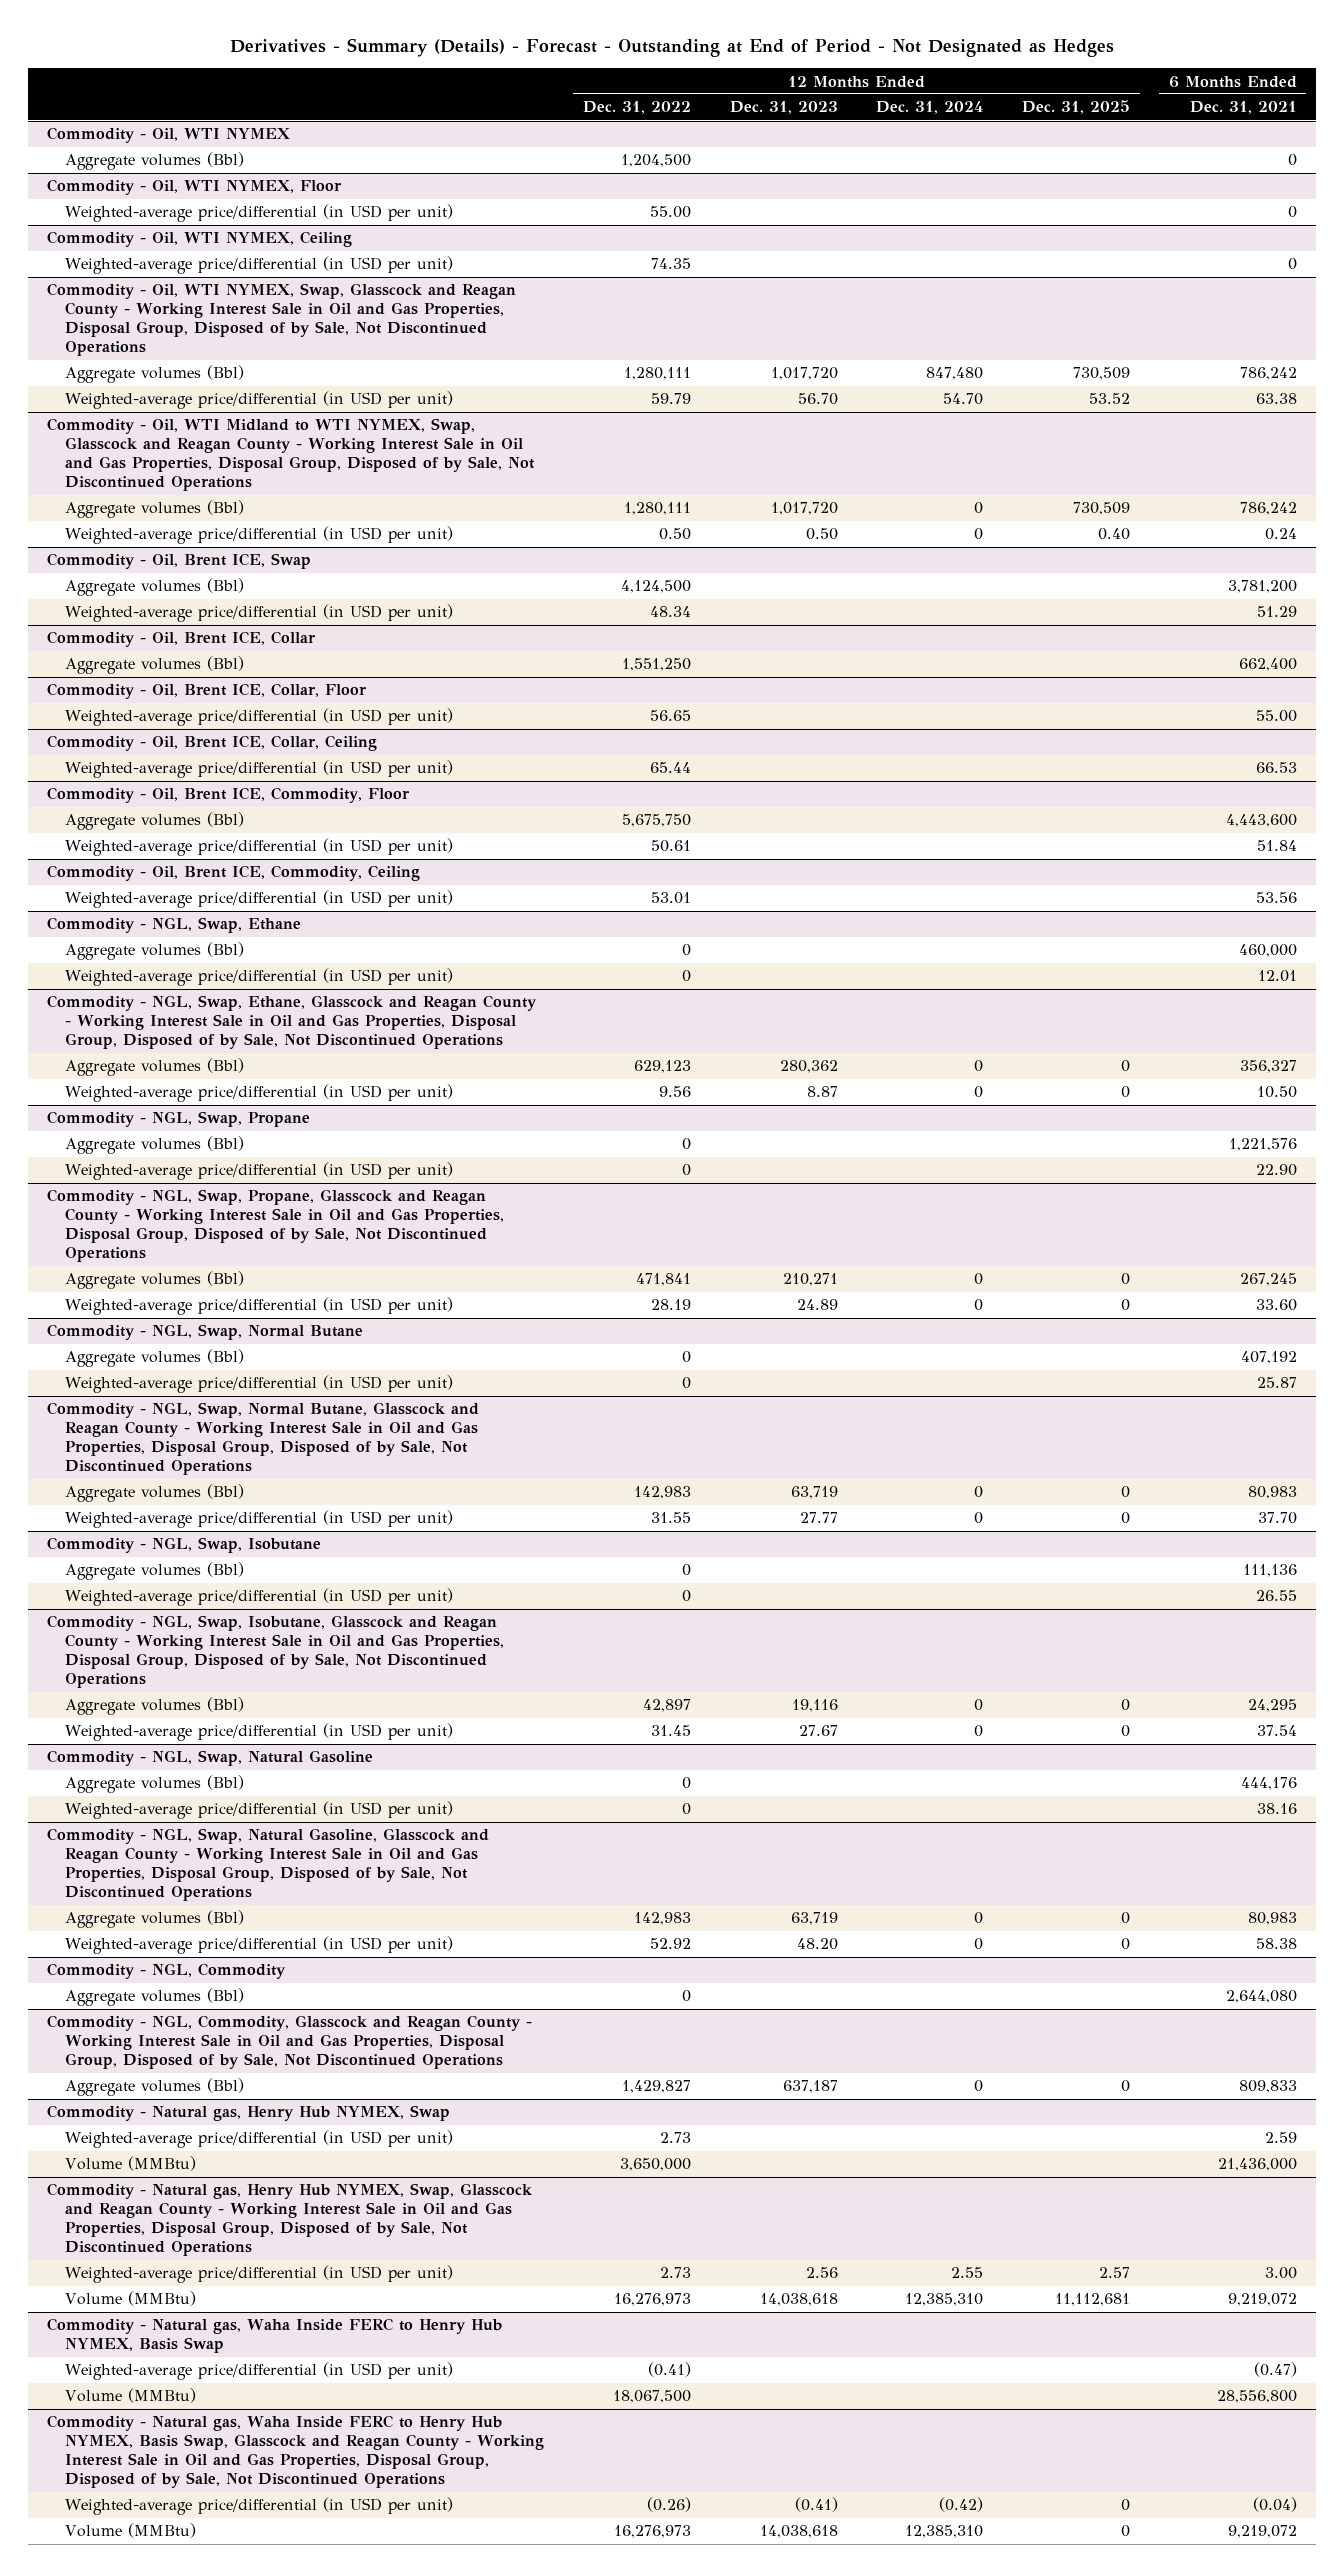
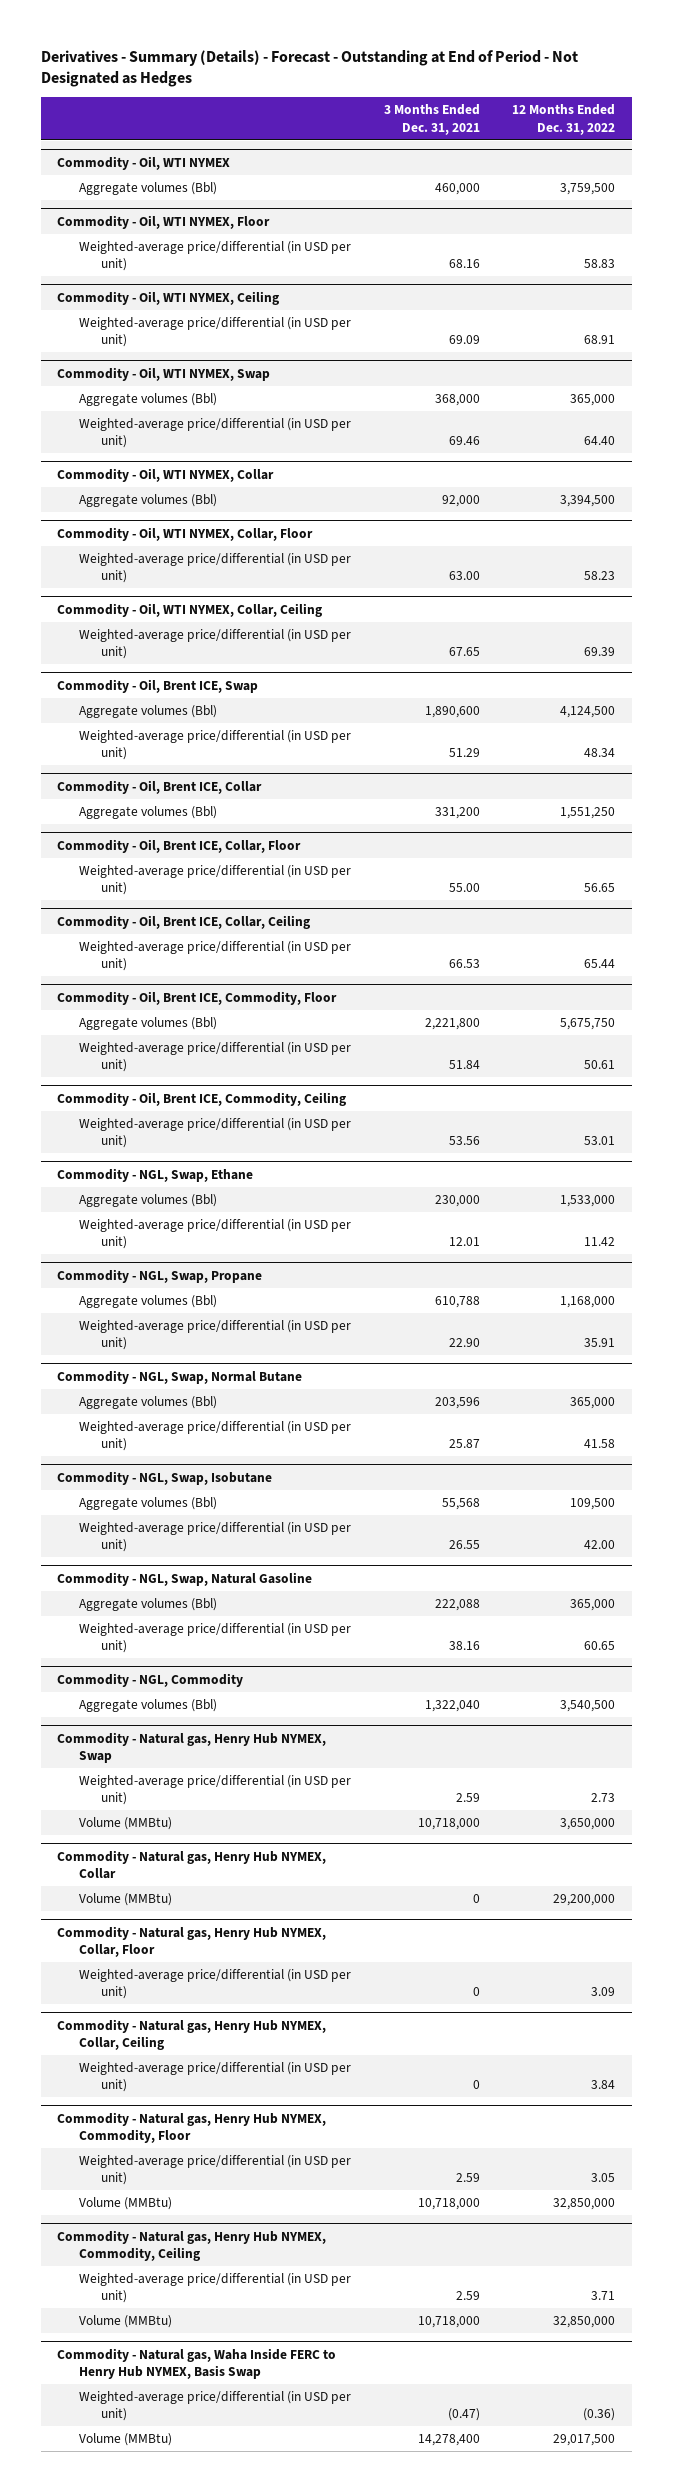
- | 12 Months Ended Dec. 31, 2022 | 12 Months Ended Dec. 31, 2023 | 12 Months Ended Dec. 31, 2024 | 12 Months Ended Dec. 31, 2025 | 6 Months Ended Dec. 31, 2021
+ | 3 Months Ended Dec. 31, 2021 | 12 Months Ended Dec. 31, 2022
@ Commodity - Oil, WTI NYMEX
- Aggregate volumes (Bbl) | 1,204,500 | | | | 0
+ Aggregate volumes (Bbl) | 460,000 | 3,759,500
@ Commodity - Oil, WTI NYMEX, Floor
- Weighted-average price/differential (in USD per unit) | 55.00 | | | | 0
+ Weighted-average price/differential (in USD per unit) | 68.16 | 58.83
@ Commodity - Oil, WTI NYMEX, Ceiling
- Weighted-average price/differential (in USD per unit) | 74.35 | | | | 0
- Commodity - Oil, WTI NYMEX, Swap, Glasscock and Reagan County - Working Interest Sale in Oil and Gas Properties, Disposal Group, Disposed of by Sale, Not Discontinued Operations
- Aggregate volumes (Bbl) | 1,280,111 | 1,017,720 | 847,480 | 730,509 | 786,242
- Weighted-average price/differential (in USD per unit) | 59.79 | 56.70 | 54.70 | 53.52 | 63.38
- Commodity - Oil, WTI Midland to WTI NYMEX, Swap, Glasscock and Reagan County - Working Interest Sale in Oil and Gas Properties, Disposal Group, Disposed of by Sale, Not Discontinued Operations
- Aggregate volumes (Bbl) | 1,280,111 | 1,017,720 | 0 | 730,509 | 786,242
- Weighted-average price/differential (in USD per unit) | 0.50 | 0.50 | 0 | 0.40 | 0.24
@ Commodity - Oil, WTI NYMEX, Ceiling
+ Weighted-average price/differential (in USD per unit) | 69.09 | 68.91
+ Commodity - Oil, WTI NYMEX, Swap
+ Aggregate volumes (Bbl) | 368,000 | 365,000
+ Weighted-average price/differential (in USD per unit) | 69.46 | 64.40
+ Commodity - Oil, WTI NYMEX, Collar
+ Aggregate volumes (Bbl) | 92,000 | 3,394,500
+ Commodity - Oil, WTI NYMEX, Collar, Floor
+ Weighted-average price/differential (in USD per unit) | 63.00 | 58.23
+ Commodity - Oil, WTI NYMEX, Collar, Ceiling
+ Weighted-average price/differential (in USD per unit) | 67.65 | 69.39
@ Commodity - NGL, Swap, Ethane
- Aggregate volumes (Bbl) | 0 | | | | 460,000
- Weighted-average price/differential (in USD per unit) | 0 | | | | 12.01
- Commodity - NGL, Swap, Ethane, Glasscock and Reagan County - Working Interest Sale in Oil and Gas Properties, Disposal Group, Disposed of by Sale, Not Discontinued Operations
- Aggregate volumes (Bbl) | 629,123 | 280,362 | 0 | 0 | 356,327
- Weighted-average price/differential (in USD per unit) | 9.56 | 8.87 | 0 | 0 | 10.50
@ Commodity - NGL, Swap, Ethane
+ Aggregate volumes (Bbl) | 230,000 | 1,533,000
+ Weighted-average price/differential (in USD per unit) | 12.01 | 11.42
@ Commodity - NGL, Swap, Propane
- Aggregate volumes (Bbl) | 0 | | | | 1,221,576
- Weighted-average price/differential (in USD per unit) | 0 | | | | 22.90
- Commodity - NGL, Swap, Propane, Glasscock and Reagan County - Working Interest Sale in Oil and Gas Properties, Disposal Group, Disposed of by Sale, Not Discontinued Operations
- Aggregate volumes (Bbl) | 471,841 | 210,271 | 0 | 0 | 267,245
- Weighted-average price/differential (in USD per unit) | 28.19 | 24.89 | 0 | 0 | 33.60
@ Commodity - NGL, Swap, Propane
+ Aggregate volumes (Bbl) | 610,788 | 1,168,000
+ Weighted-average price/differential (in USD per unit) | 22.90 | 35.91
@ Commodity - NGL, Swap, Normal Butane
- Aggregate volumes (Bbl) | 0 | | | | 407,192
- Weighted-average price/differential (in USD per unit) | 0 | | | | 25.87
- Commodity - NGL, Swap, Normal Butane, Glasscock and Reagan County - Working Interest Sale in Oil and Gas Properties, Disposal Group, Disposed of by Sale, Not Discontinued Operations
- Aggregate volumes (Bbl) | 142,983 | 63,719 | 0 | 0 | 80,983
- Weighted-average price/differential (in USD per unit) | 31.55 | 27.77 | 0 | 0 | 37.70
@ Commodity - NGL, Swap, Normal Butane
+ Aggregate volumes (Bbl) | 203,596 | 365,000
+ Weighted-average price/differential (in USD per unit) | 25.87 | 41.58
@ Commodity - NGL, Swap, Isobutane
- Aggregate volumes (Bbl) | 0 | | | | 111,136
- Weighted-average price/differential (in USD per unit) | 0 | | | | 26.55
- Commodity - NGL, Swap, Isobutane, Glasscock and Reagan County - Working Interest Sale in Oil and Gas Properties, Disposal Group, Disposed of by Sale, Not Discontinued Operations
- Aggregate volumes (Bbl) | 42,897 | 19,116 | 0 | 0 | 24,295
- Weighted-average price/differential (in USD per unit) | 31.45 | 27.67 | 0 | 0 | 37.54
@ Commodity - NGL, Swap, Isobutane
+ Aggregate volumes (Bbl) | 55,568 | 109,500
+ Weighted-average price/differential (in USD per unit) | 26.55 | 42.00
@ Commodity - NGL, Swap, Natural Gasoline
- Aggregate volumes (Bbl) | 0 | | | | 444,176
- Weighted-average price/differential (in USD per unit) | 0 | | | | 38.16
- Commodity - NGL, Swap, Natural Gasoline, Glasscock and Reagan County - Working Interest Sale in Oil and Gas Properties, Disposal Group, Disposed of by Sale, Not Discontinued Operations
- Aggregate volumes (Bbl) | 142,983 | 63,719 | 0 | 0 | 80,983
- Weighted-average price/differential (in USD per unit) | 52.92 | 48.20 | 0 | 0 | 58.38
@ Commodity - NGL, Swap, Natural Gasoline
+ Aggregate volumes (Bbl) | 222,088 | 365,000
+ Weighted-average price/differential (in USD per unit) | 38.16 | 60.65
@ Commodity - NGL, Commodity
- Aggregate volumes (Bbl) | 0 | | | | 2,644,080
- Commodity - NGL, Commodity, Glasscock and Reagan County - Working Interest Sale in Oil and Gas Properties, Disposal Group, Disposed of by Sale, Not Discontinued Operations
- Aggregate volumes (Bbl) | 1,429,827 | 637,187 | 0 | 0 | 809,833
@ Commodity - NGL, Commodity
+ Aggregate volumes (Bbl) | 1,322,040 | 3,540,500
- Commodity - Natural gas, Henry Hub NYMEX, Swap, Glasscock and Reagan County - Working Interest Sale in Oil and Gas Properties, Disposal Group, Disposed of by Sale, Not Discontinued Operations
- Weighted-average price/differential (in USD per unit) | 2.73 | 2.56 | 2.55 | 2.57 | 3.00
- Volume (MMBtu) | 16,276,973 | 14,038,618 | 12,385,310 | 11,112,681 | 9,219,072
+ Commodity - Natural gas, Henry Hub NYMEX, Collar
+ Volume (MMBtu) | 0 | 29,200,000
+ Commodity - Natural gas, Henry Hub NYMEX, Collar, Floor
+ Weighted-average price/differential (in USD per unit) | 0 | 3.09
+ Commodity - Natural gas, Henry Hub NYMEX, Collar, Ceiling
+ Weighted-average price/differential (in USD per unit) | 0 | 3.84
+ Commodity - Natural gas, Henry Hub NYMEX, Commodity, Floor
+ Weighted-average price/differential (in USD per unit) | 2.59 | 3.05
+ Volume (MMBtu) | 10,718,000 | 32,850,000
+ Commodity - Natural gas, Henry Hub NYMEX, Commodity, Ceiling
+ Weighted-average price/differential (in USD per unit) | 2.59 | 3.71
+ Volume (MMBtu) | 10,718,000 | 32,850,000
@ Commodity - Natural gas, Waha Inside FERC to Henry Hub NYMEX, Basis Swap
- Weighted-average price/differential (in USD per unit) | (0.41) | | | | (0.47)
- Volume (MMBtu) | 18,067,500 | | | | 28,556,800
- Commodity - Natural gas, Waha Inside FERC to Henry Hub NYMEX, Basis Swap, Glasscock and Reagan County - Working Interest Sale in Oil and Gas Properties, Disposal Group, Disposed of by Sale, Not Discontinued Operations
- Weighted-average price/differential (in USD per unit) | (0.26) | (0.41) | (0.42) | 0 | (0.04)
- Volume (MMBtu) | 16,276,973 | 14,038,618 | 12,385,310 | 0 | 9,219,072
@ Commodity - Natural gas, Waha Inside FERC to Henry Hub NYMEX, Basis Swap
+ Weighted-average price/differential (in USD per unit) | (0.47) | (0.36)
+ Volume (MMBtu) | 14,278,400 | 29,017,500

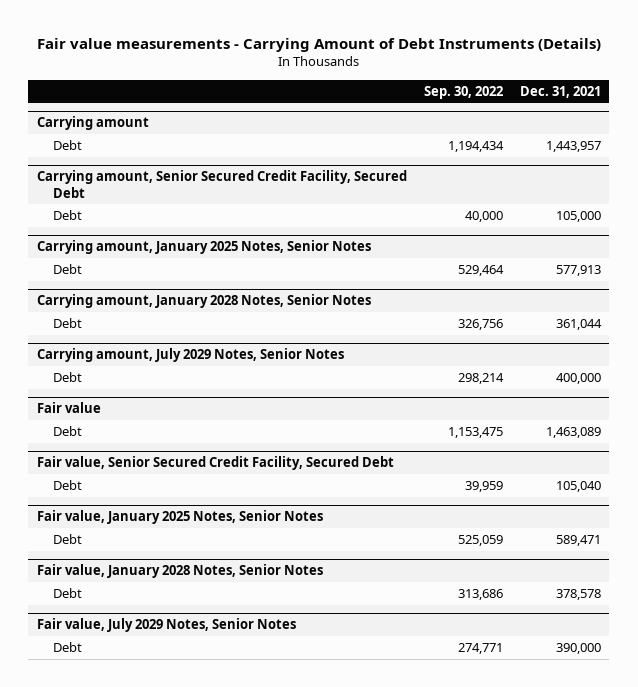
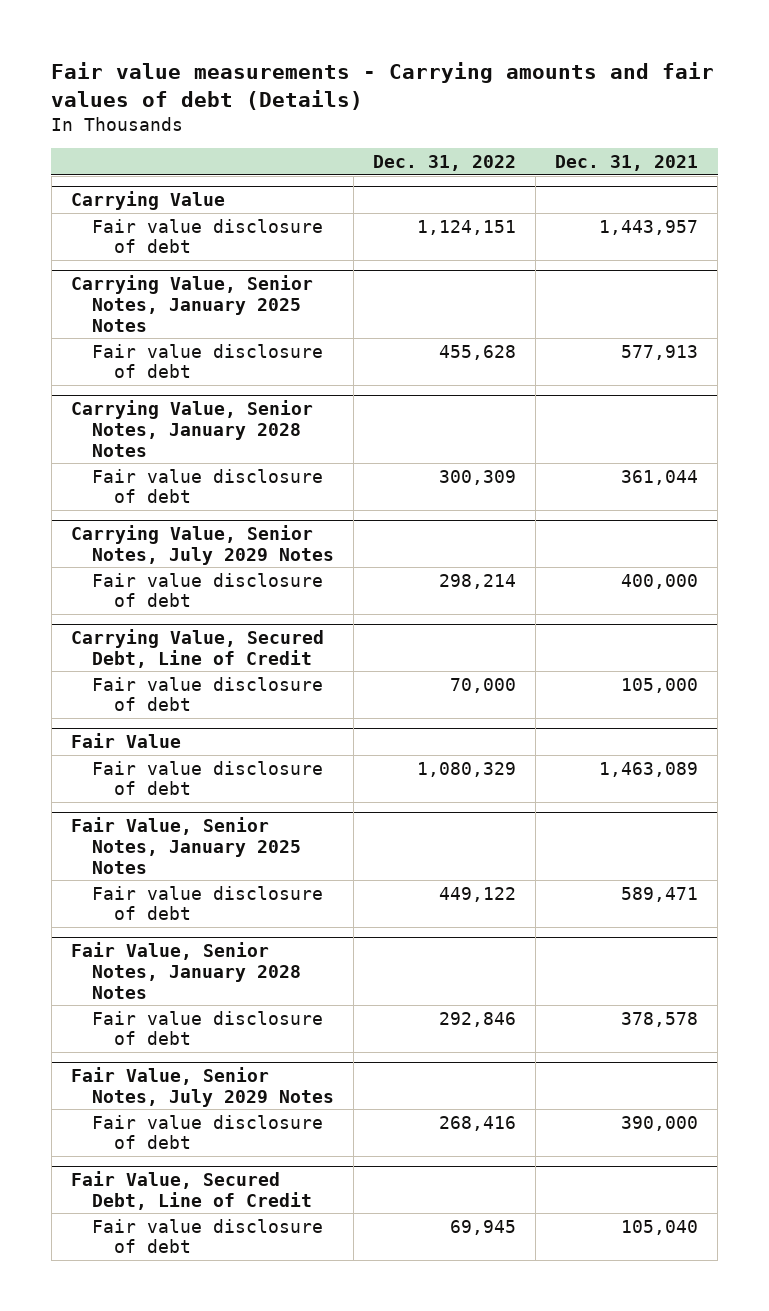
- Fair value measurements - Carrying Amount of Debt Instruments (Details)
+ Fair value measurements - Carrying amounts and fair values of debt (Details)
- | Sep. 30, 2022 | Dec. 31, 2021
+ | Dec. 31, 2022 | Dec. 31, 2021
- Carrying amount
- Debt | 1,194,434 | 1,443,957
- Carrying amount, Senior Secured Credit Facility, Secured Debt
- Debt | 40,000 | 105,000
- Carrying amount, January 2025 Notes, Senior Notes
- Debt | 529,464 | 577,913
- Carrying amount, January 2028 Notes, Senior Notes
- Debt | 326,756 | 361,044
- Carrying amount, July 2029 Notes, Senior Notes
- Debt | 298,214 | 400,000
- Fair value
- Debt | 1,153,475 | 1,463,089
- Fair value, Senior Secured Credit Facility, Secured Debt
- Debt | 39,959 | 105,040
- Fair value, January 2025 Notes, Senior Notes
- Debt | 525,059 | 589,471
- Fair value, January 2028 Notes, Senior Notes
- Debt | 313,686 | 378,578
- Fair value, July 2029 Notes, Senior Notes
- Debt | 274,771 | 390,000
+ Carrying Value
+ Fair value disclosure of debt | 1,124,151 | 1,443,957
+ Carrying Value, Senior Notes, January 2025 Notes
+ Fair value disclosure of debt | 455,628 | 577,913
+ Carrying Value, Senior Notes, January 2028 Notes
+ Fair value disclosure of debt | 300,309 | 361,044
+ Carrying Value, Senior Notes, July 2029 Notes
+ Fair value disclosure of debt | 298,214 | 400,000
+ Carrying Value, Secured Debt, Line of Credit
+ Fair value disclosure of debt | 70,000 | 105,000
+ Fair Value
+ Fair value disclosure of debt | 1,080,329 | 1,463,089
+ Fair Value, Senior Notes, January 2025 Notes
+ Fair value disclosure of debt | 449,122 | 589,471
+ Fair Value, Senior Notes, January 2028 Notes
+ Fair value disclosure of debt | 292,846 | 378,578
+ Fair Value, Senior Notes, July 2029 Notes
+ Fair value disclosure of debt | 268,416 | 390,000
+ Fair Value, Secured Debt, Line of Credit
+ Fair value disclosure of debt | 69,945 | 105,040

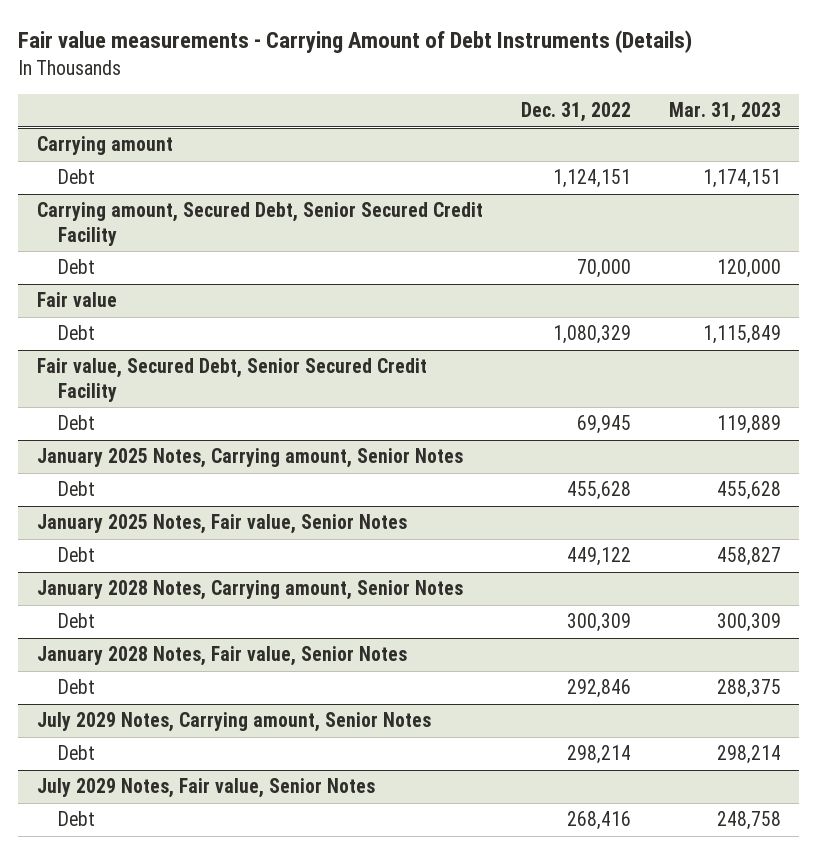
- Fair value measurements - Carrying amounts and fair values of debt (Details)
+ Fair value measurements - Carrying Amount of Debt Instruments (Details)
- | Dec. 31, 2022 | Dec. 31, 2021
+ | Dec. 31, 2022 | Mar. 31, 2023
- Carrying Value
- Fair value disclosure of debt | 1,124,151 | 1,443,957
- Carrying Value, Senior Notes, January 2025 Notes
- Fair value disclosure of debt | 455,628 | 577,913
- Carrying Value, Senior Notes, January 2028 Notes
- Fair value disclosure of debt | 300,309 | 361,044
- Carrying Value, Senior Notes, July 2029 Notes
- Fair value disclosure of debt | 298,214 | 400,000
- Carrying Value, Secured Debt, Line of Credit
- Fair value disclosure of debt | 70,000 | 105,000
- Fair Value
- Fair value disclosure of debt | 1,080,329 | 1,463,089
- Fair Value, Senior Notes, January 2025 Notes
- Fair value disclosure of debt | 449,122 | 589,471
- Fair Value, Senior Notes, January 2028 Notes
- Fair value disclosure of debt | 292,846 | 378,578
- Fair Value, Senior Notes, July 2029 Notes
- Fair value disclosure of debt | 268,416 | 390,000
- Fair Value, Secured Debt, Line of Credit
- Fair value disclosure of debt | 69,945 | 105,040
+ Carrying amount
+ Debt | 1,124,151 | 1,174,151
+ Carrying amount, Secured Debt, Senior Secured Credit Facility
+ Debt | 70,000 | 120,000
+ Fair value
+ Debt | 1,080,329 | 1,115,849
+ Fair value, Secured Debt, Senior Secured Credit Facility
+ Debt | 69,945 | 119,889
+ January 2025 Notes, Carrying amount, Senior Notes
+ Debt | 455,628 | 455,628
+ January 2025 Notes, Fair value, Senior Notes
+ Debt | 449,122 | 458,827
+ January 2028 Notes, Carrying amount, Senior Notes
+ Debt | 300,309 | 300,309
+ January 2028 Notes, Fair value, Senior Notes
+ Debt | 292,846 | 288,375
+ July 2029 Notes, Carrying amount, Senior Notes
+ Debt | 298,214 | 298,214
+ July 2029 Notes, Fair value, Senior Notes
+ Debt | 268,416 | 248,758

